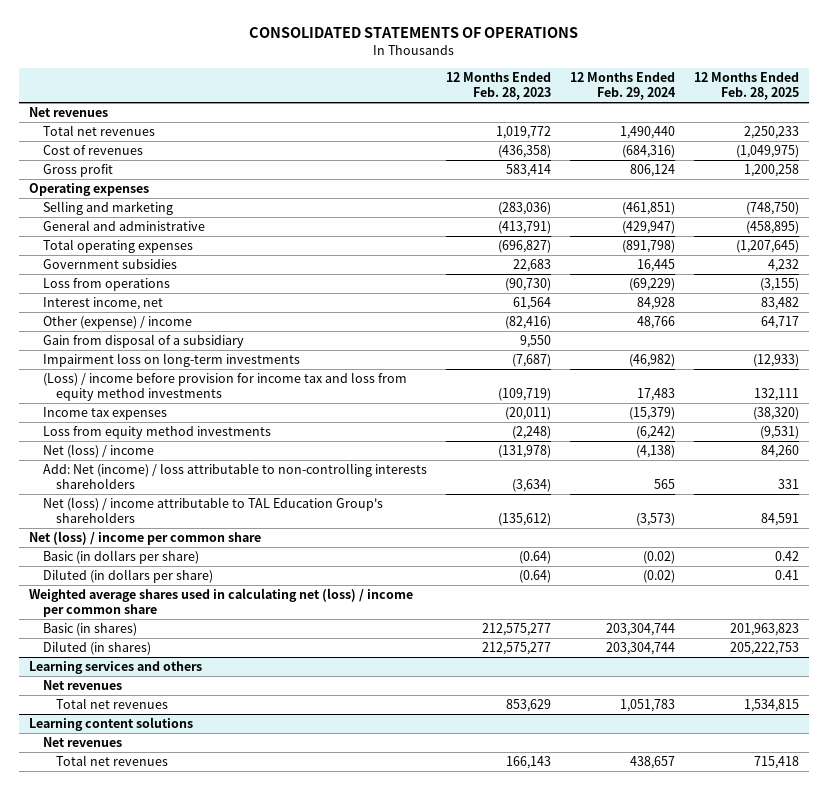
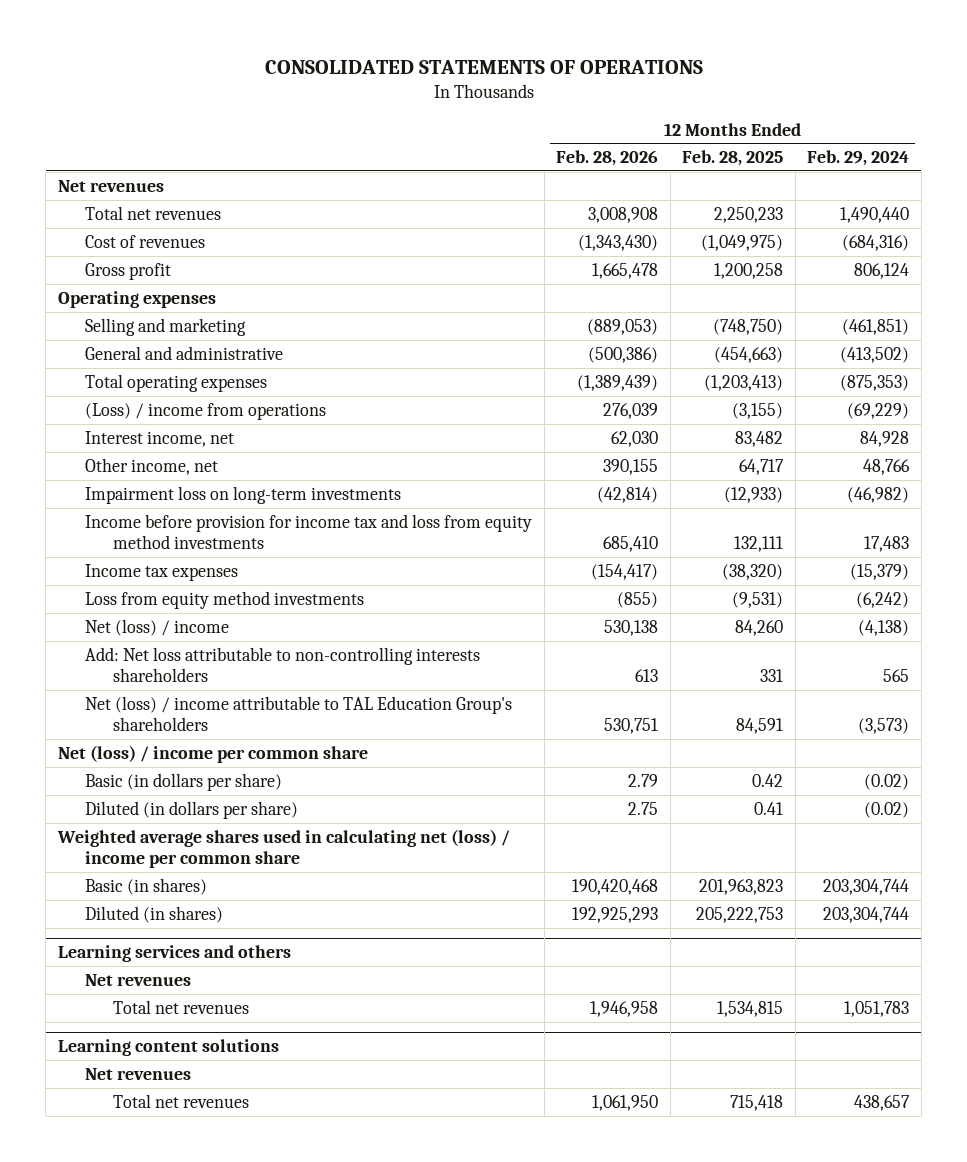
- | 12 Months Ended Feb. 28, 2023 | 12 Months Ended Feb. 29, 2024 | 12 Months Ended Feb. 28, 2025
+ | 12 Months Ended Feb. 28, 2026 | 12 Months Ended Feb. 28, 2025 | 12 Months Ended Feb. 29, 2024
- General and administrative | (413,791) | (429,947) | (458,895)
- Total operating expenses | (696,827) | (891,798) | (1,207,645)
- Government subsidies | 22,683 | 16,445 | 4,232
- Loss from operations | (90,730) | (69,229) | (3,155)
+ General and administrative | (500,386) | (454,663) | (413,502)
+ Total operating expenses | (1,389,439) | (1,203,413) | (875,353)
+ (Loss) / income from operations | 276,039 | (3,155) | (69,229)
- Other (expense) / income | (82,416) | 48,766 | 64,717
- Gain from disposal of a subsidiary | 9,550 | |
+ Other income, net | 390,155 | 64,717 | 48,766
- (Loss) / income before provision for income tax and loss from equity method investments | (109,719) | 17,483 | 132,111
+ Income before provision for income tax and loss from equity method investments | 685,410 | 132,111 | 17,483
- Add: Net (income) / loss attributable to non-controlling interests shareholders | (3,634) | 565 | 331
+ Add: Net loss attributable to non-controlling interests shareholders | 613 | 331 | 565

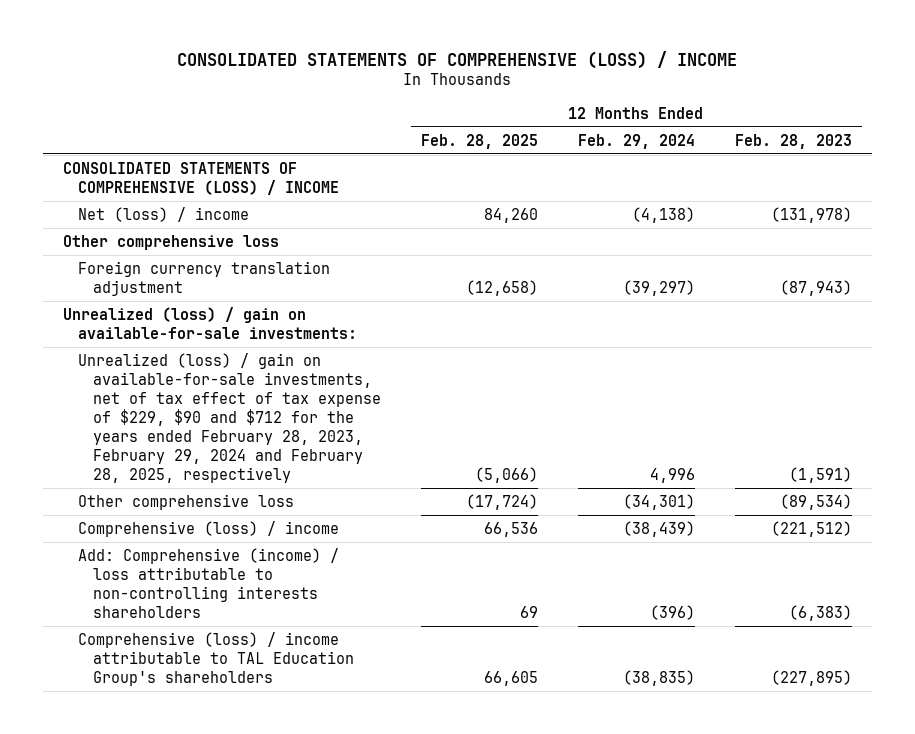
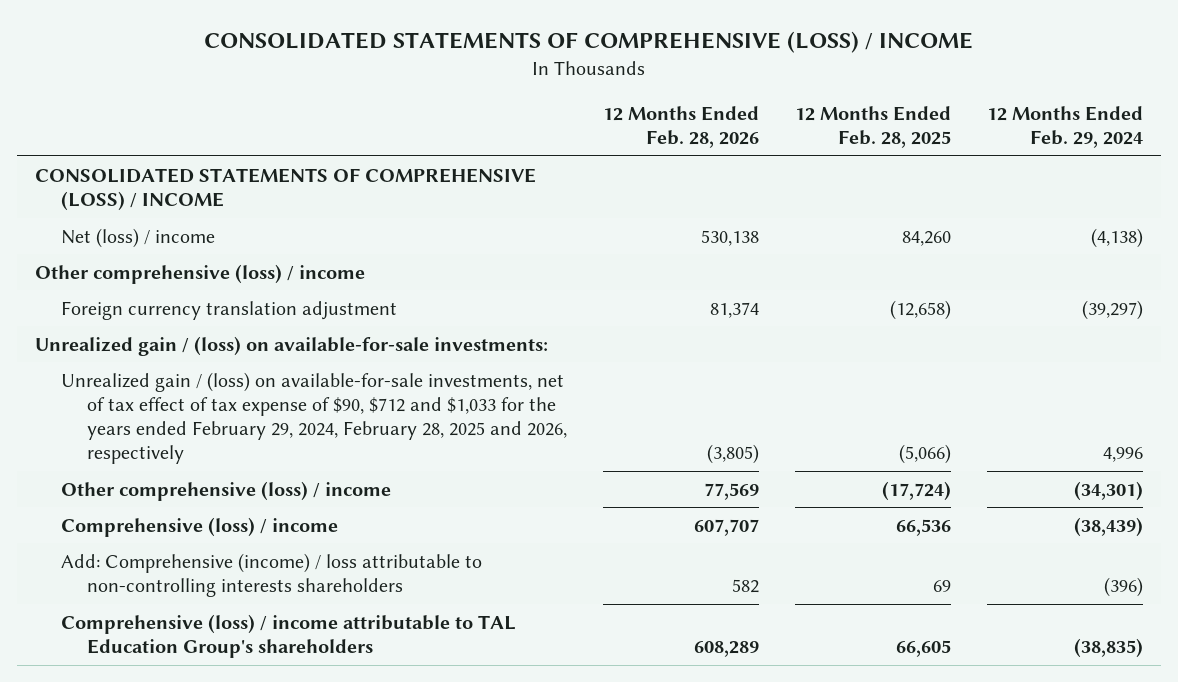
- | 12 Months Ended Feb. 28, 2025 | 12 Months Ended Feb. 29, 2024 | 12 Months Ended Feb. 28, 2023
+ | 12 Months Ended Feb. 28, 2026 | 12 Months Ended Feb. 28, 2025 | 12 Months Ended Feb. 29, 2024
- Other comprehensive loss
+ Other comprehensive (loss) / income
- Unrealized (loss) / gain on available-for-sale investments:
- Unrealized (loss) / gain on available-for-sale investments, net of tax effect of tax expense of $229, $90 and $712 for the years ended February 28, 2023, February 29, 2024 and February 28, 2025, respectively | (5,066) | 4,996 | (1,591)
- Other comprehensive loss | (17,724) | (34,301) | (89,534)
+ Unrealized gain / (loss) on available-for-sale investments:
+ Unrealized gain / (loss) on available-for-sale investments, net of tax effect of tax expense of $90, $712 and $1,033 for the years ended February 29, 2024, February 28, 2025 and 2026, respectively | (3,805) | (5,066) | 4,996
+ Other comprehensive (loss) / income | 77,569 | (17,724) | (34,301)

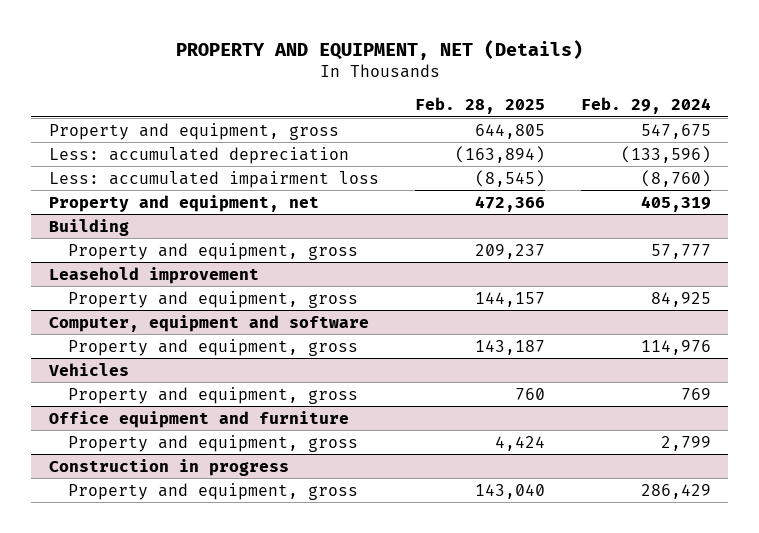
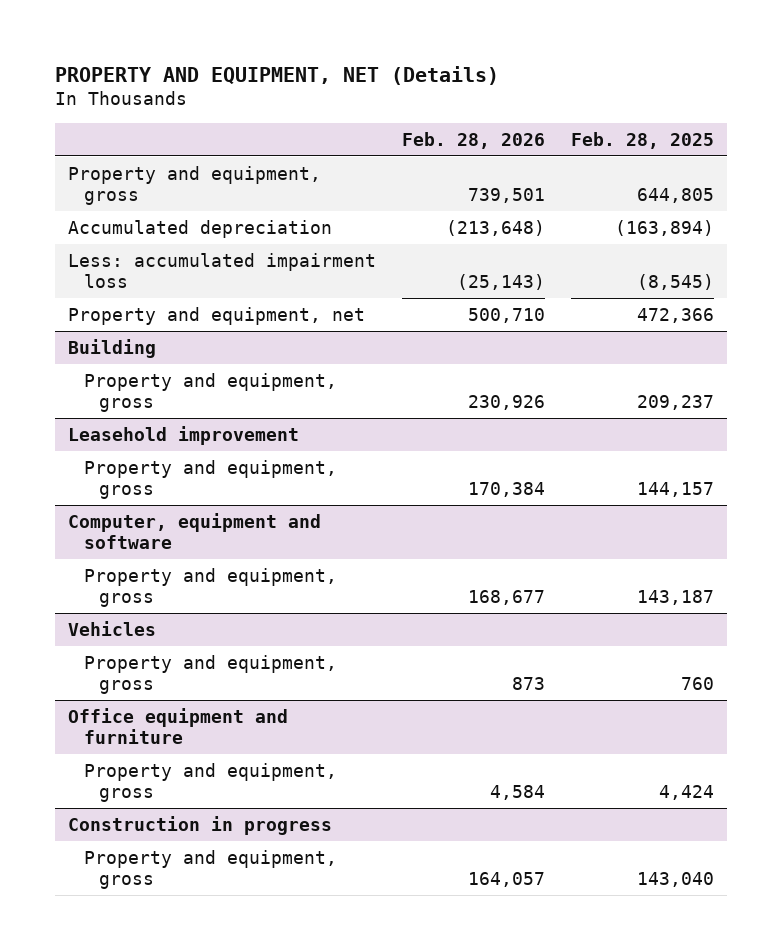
- | Feb. 28, 2025 | Feb. 29, 2024
+ | Feb. 28, 2026 | Feb. 28, 2025
- Less: accumulated depreciation | (163,894) | (133,596)
+ Accumulated depreciation | (213,648) | (163,894)

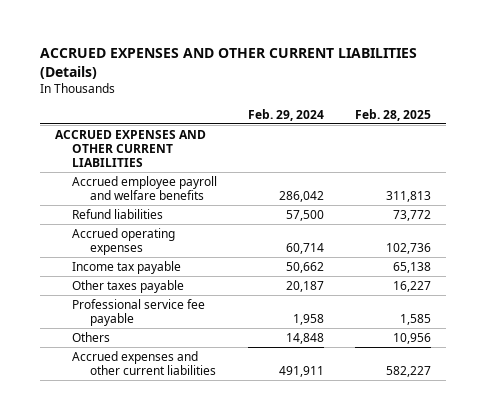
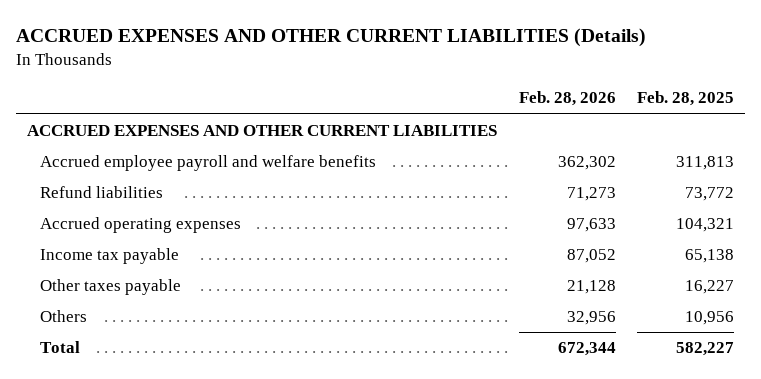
- | Feb. 29, 2024 | Feb. 28, 2025
+ | Feb. 28, 2026 | Feb. 28, 2025
- Accrued operating expenses | 60,714 | 102,736
+ Accrued operating expenses | 97,633 | 104,321
- Professional service fee payable | 1,958 | 1,585
- Accrued expenses and other current liabilities | 491,911 | 582,227
+ Total | 672,344 | 582,227

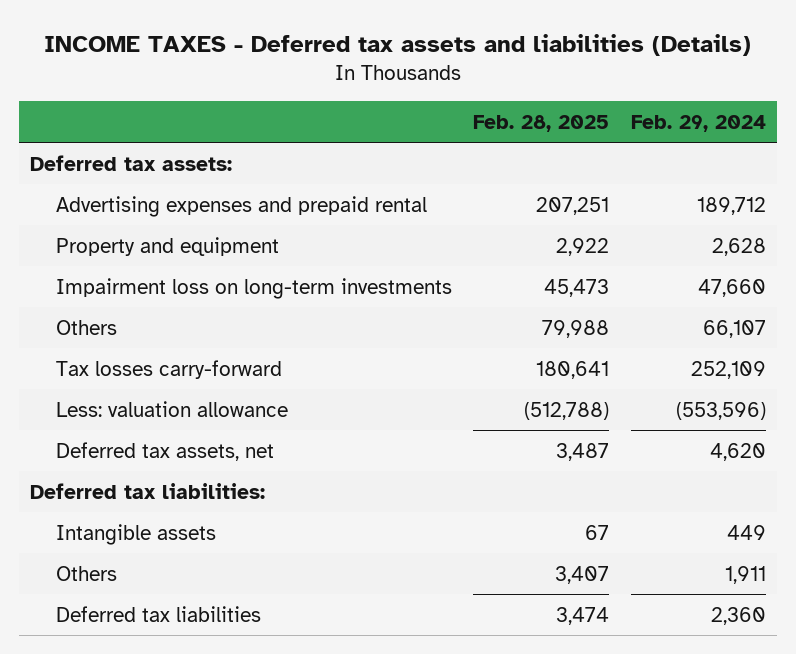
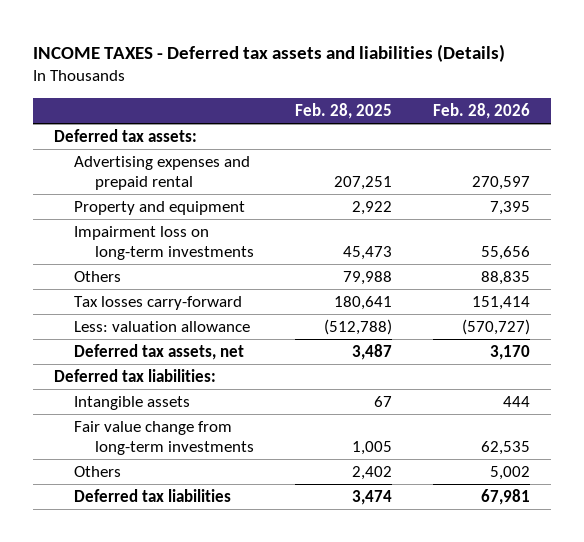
- | Feb. 28, 2025 | Feb. 29, 2024
+ | Feb. 28, 2025 | Feb. 28, 2026
- Others | 3,407 | 1,911
+ Fair value change from long-term investments | 1,005 | 62,535
+ Others | 2,402 | 5,002

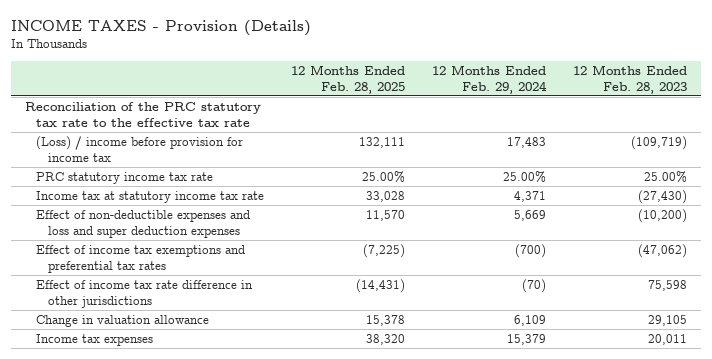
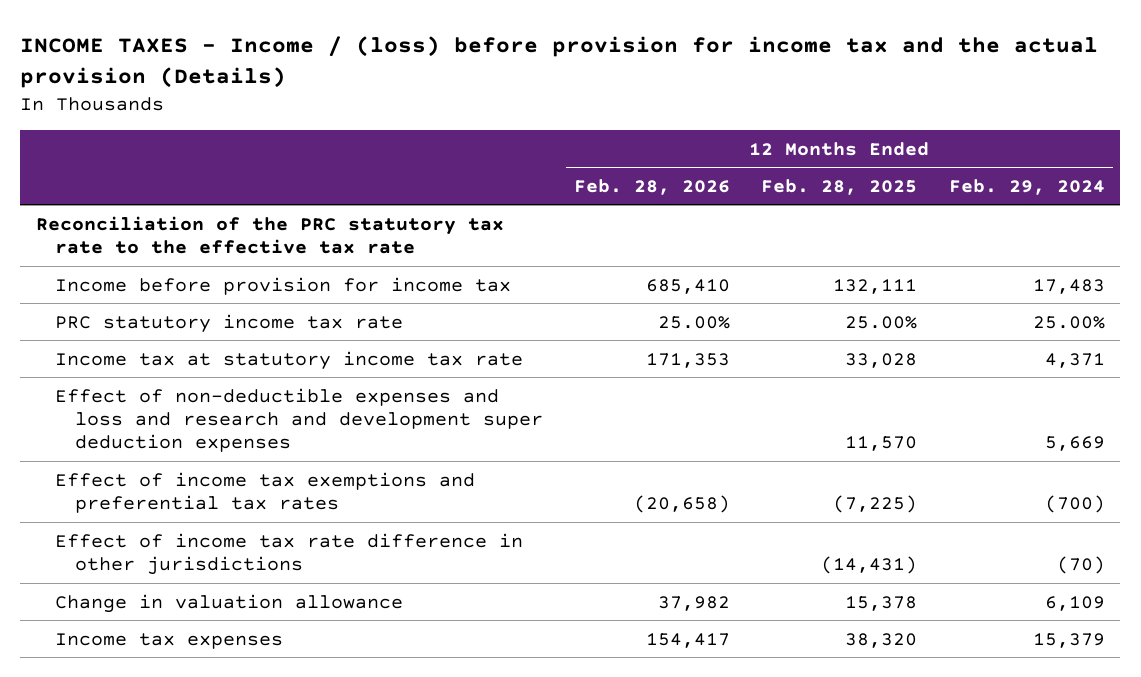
- INCOME TAXES - Provision (Details)
+ INCOME TAXES - Income / (loss) before provision for income tax and the actual provision (Details)
- | 12 Months Ended Feb. 28, 2025 | 12 Months Ended Feb. 29, 2024 | 12 Months Ended Feb. 28, 2023
+ | 12 Months Ended Feb. 28, 2026 | 12 Months Ended Feb. 28, 2025 | 12 Months Ended Feb. 29, 2024
- (Loss) / income before provision for income tax | 132,111 | 17,483 | (109,719)
+ Income before provision for income tax | 685,410 | 132,111 | 17,483
- Effect of non-deductible expenses and loss and super deduction expenses | 11,570 | 5,669 | (10,200)
+ Effect of non-deductible expenses and loss and research and development super deduction expenses | | 11,570 | 5,669

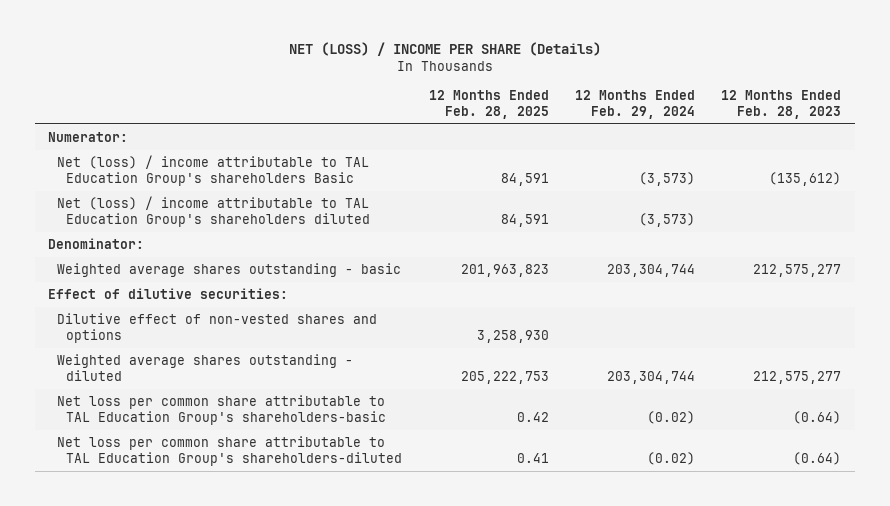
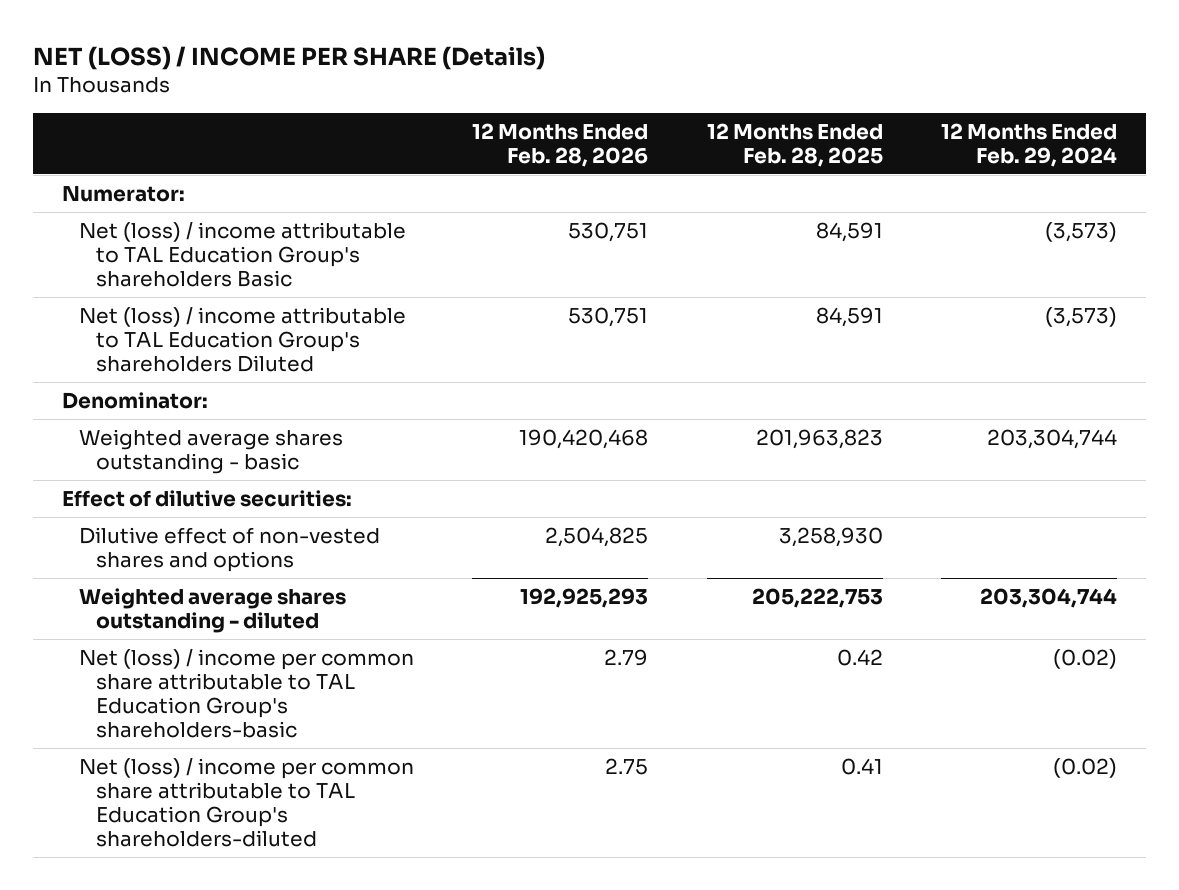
- | 12 Months Ended Feb. 28, 2025 | 12 Months Ended Feb. 29, 2024 | 12 Months Ended Feb. 28, 2023
+ | 12 Months Ended Feb. 28, 2026 | 12 Months Ended Feb. 28, 2025 | 12 Months Ended Feb. 29, 2024
- Net (loss) / income attributable to TAL Education Group's shareholders diluted | 84,591 | (3,573) |
+ Net (loss) / income attributable to TAL Education Group's shareholders Diluted | 530,751 | 84,591 | (3,573)
- Net loss per common share attributable to TAL Education Group's shareholders-basic | 0.42 | (0.02) | (0.64)
- Net loss per common share attributable to TAL Education Group's shareholders-diluted | 0.41 | (0.02) | (0.64)
+ Net (loss) / income per common share attributable to TAL Education Group's shareholders-basic | 2.79 | 0.42 | (0.02)
+ Net (loss) / income per common share attributable to TAL Education Group's shareholders-diluted | 2.75 | 0.41 | (0.02)

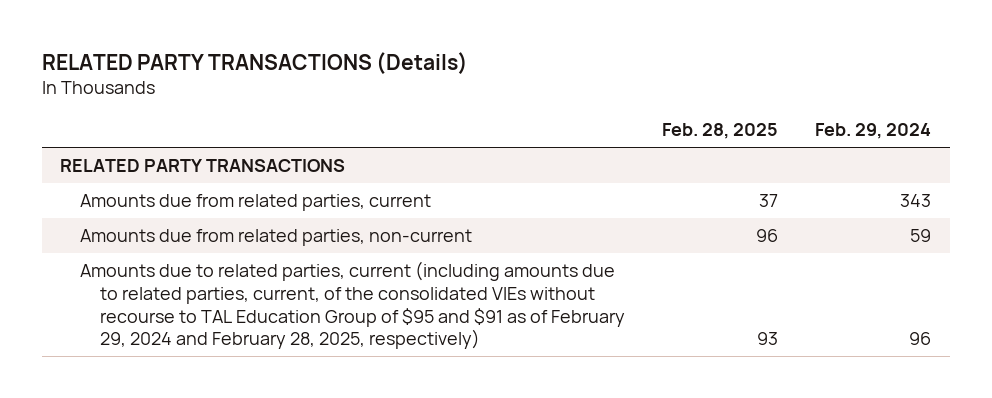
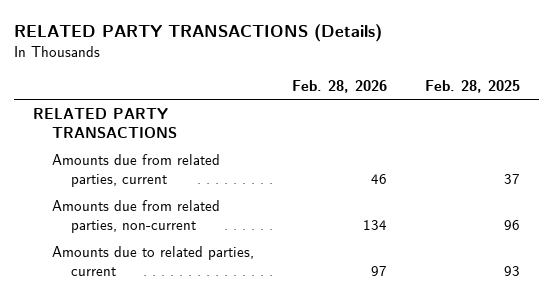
- | Feb. 28, 2025 | Feb. 29, 2024
+ | Feb. 28, 2026 | Feb. 28, 2025
- Amounts due to related parties, current (including amounts due to related parties, current, of the consolidated VIEs without recourse to TAL Education Group of $95 and $91 as of February 29, 2024 and February 28, 2025, respectively) | 93 | 96
+ Amounts due to related parties, current | 97 | 93

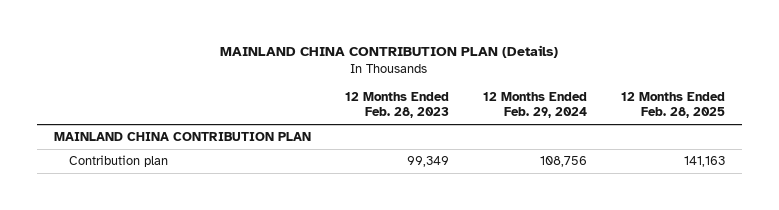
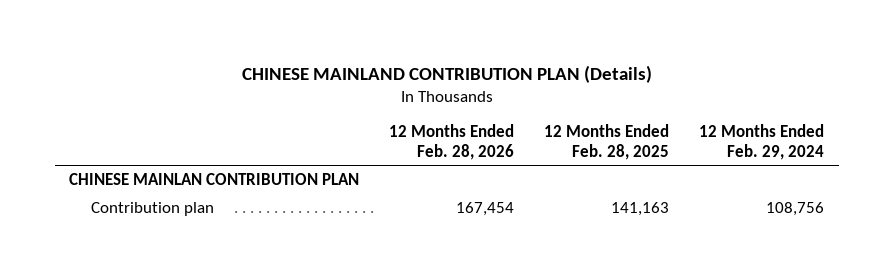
- MAINLAND CHINA CONTRIBUTION PLAN (Details)
+ CHINESE MAINLAND CONTRIBUTION PLAN (Details)
- | 12 Months Ended Feb. 28, 2023 | 12 Months Ended Feb. 29, 2024 | 12 Months Ended Feb. 28, 2025
+ | 12 Months Ended Feb. 28, 2026 | 12 Months Ended Feb. 28, 2025 | 12 Months Ended Feb. 29, 2024
- MAINLAND CHINA CONTRIBUTION PLAN
+ CHINESE MAINLAN CONTRIBUTION PLAN

